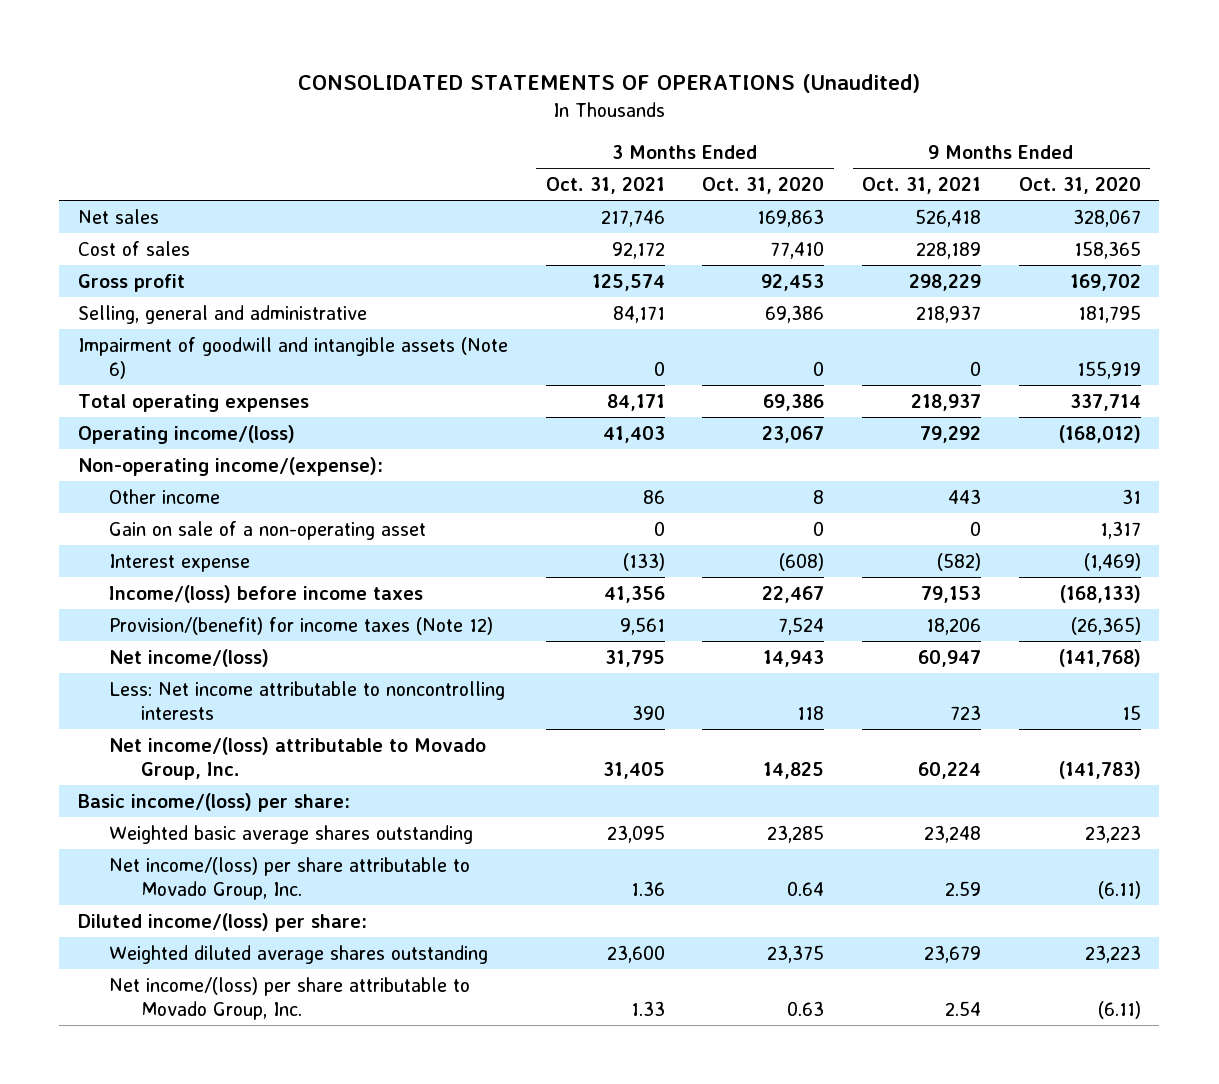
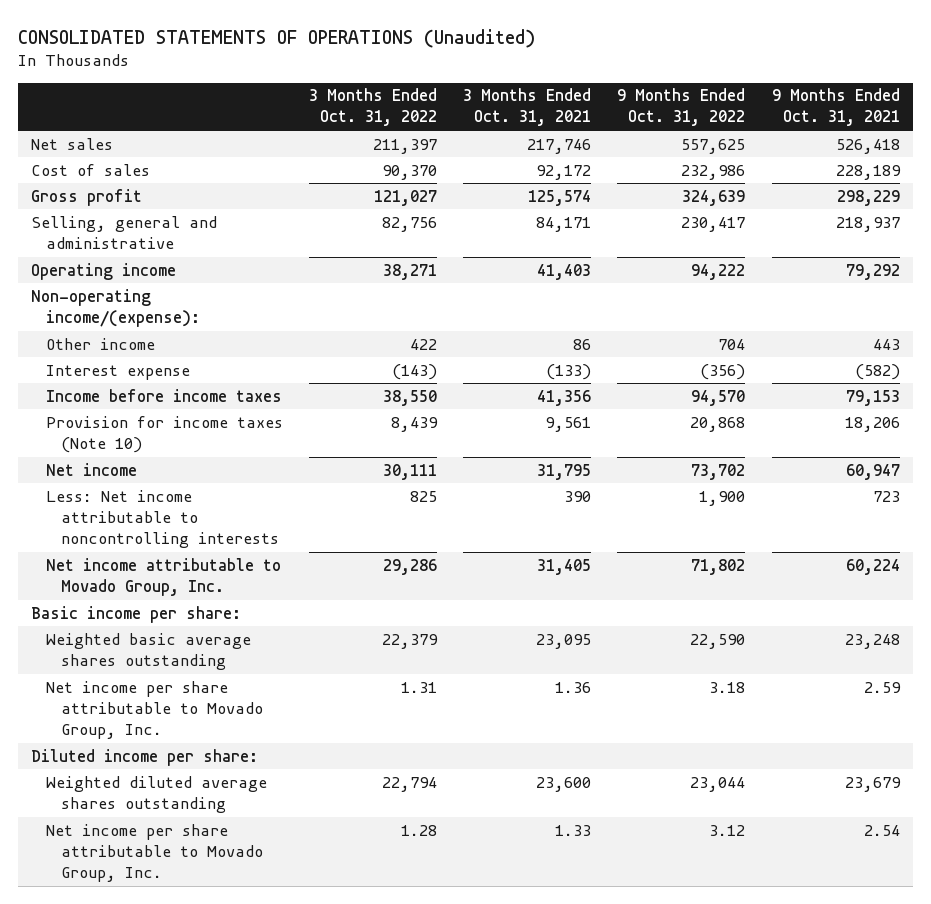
- | 3 Months Ended Oct. 31, 2021 | 3 Months Ended Oct. 31, 2020 | 9 Months Ended Oct. 31, 2021 | 9 Months Ended Oct. 31, 2020
+ | 3 Months Ended Oct. 31, 2022 | 3 Months Ended Oct. 31, 2021 | 9 Months Ended Oct. 31, 2022 | 9 Months Ended Oct. 31, 2021
- Impairment of goodwill and intangible assets (Note 6) | 0 | 0 | 0 | 155,919
- Total operating expenses | 84,171 | 69,386 | 218,937 | 337,714
- Operating income/(loss) | 41,403 | 23,067 | 79,292 | (168,012)
+ Operating income | 38,271 | 41,403 | 94,222 | 79,292
- Gain on sale of a non-operating asset | 0 | 0 | 0 | 1,317
- Income/(loss) before income taxes | 41,356 | 22,467 | 79,153 | (168,133)
- Provision/(benefit) for income taxes (Note 12) | 9,561 | 7,524 | 18,206 | (26,365)
- Net income/(loss) | 31,795 | 14,943 | 60,947 | (141,768)
+ Income before income taxes | 38,550 | 41,356 | 94,570 | 79,153
+ Provision for income taxes (Note 10) | 8,439 | 9,561 | 20,868 | 18,206
+ Net income | 30,111 | 31,795 | 73,702 | 60,947
- Net income/(loss) attributable to Movado Group, Inc. | 31,405 | 14,825 | 60,224 | (141,783)
- Basic income/(loss) per share:
+ Net income attributable to Movado Group, Inc. | 29,286 | 31,405 | 71,802 | 60,224
+ Basic income per share:
- Net income/(loss) per share attributable to Movado Group, Inc. | 1.36 | 0.64 | 2.59 | (6.11)
- Diluted income/(loss) per share:
+ Net income per share attributable to Movado Group, Inc. | 1.31 | 1.36 | 3.18 | 2.59
+ Diluted income per share:
- Net income/(loss) per share attributable to Movado Group, Inc. | 1.33 | 0.63 | 2.54 | (6.11)
+ Net income per share attributable to Movado Group, Inc. | 1.28 | 1.33 | 3.12 | 2.54

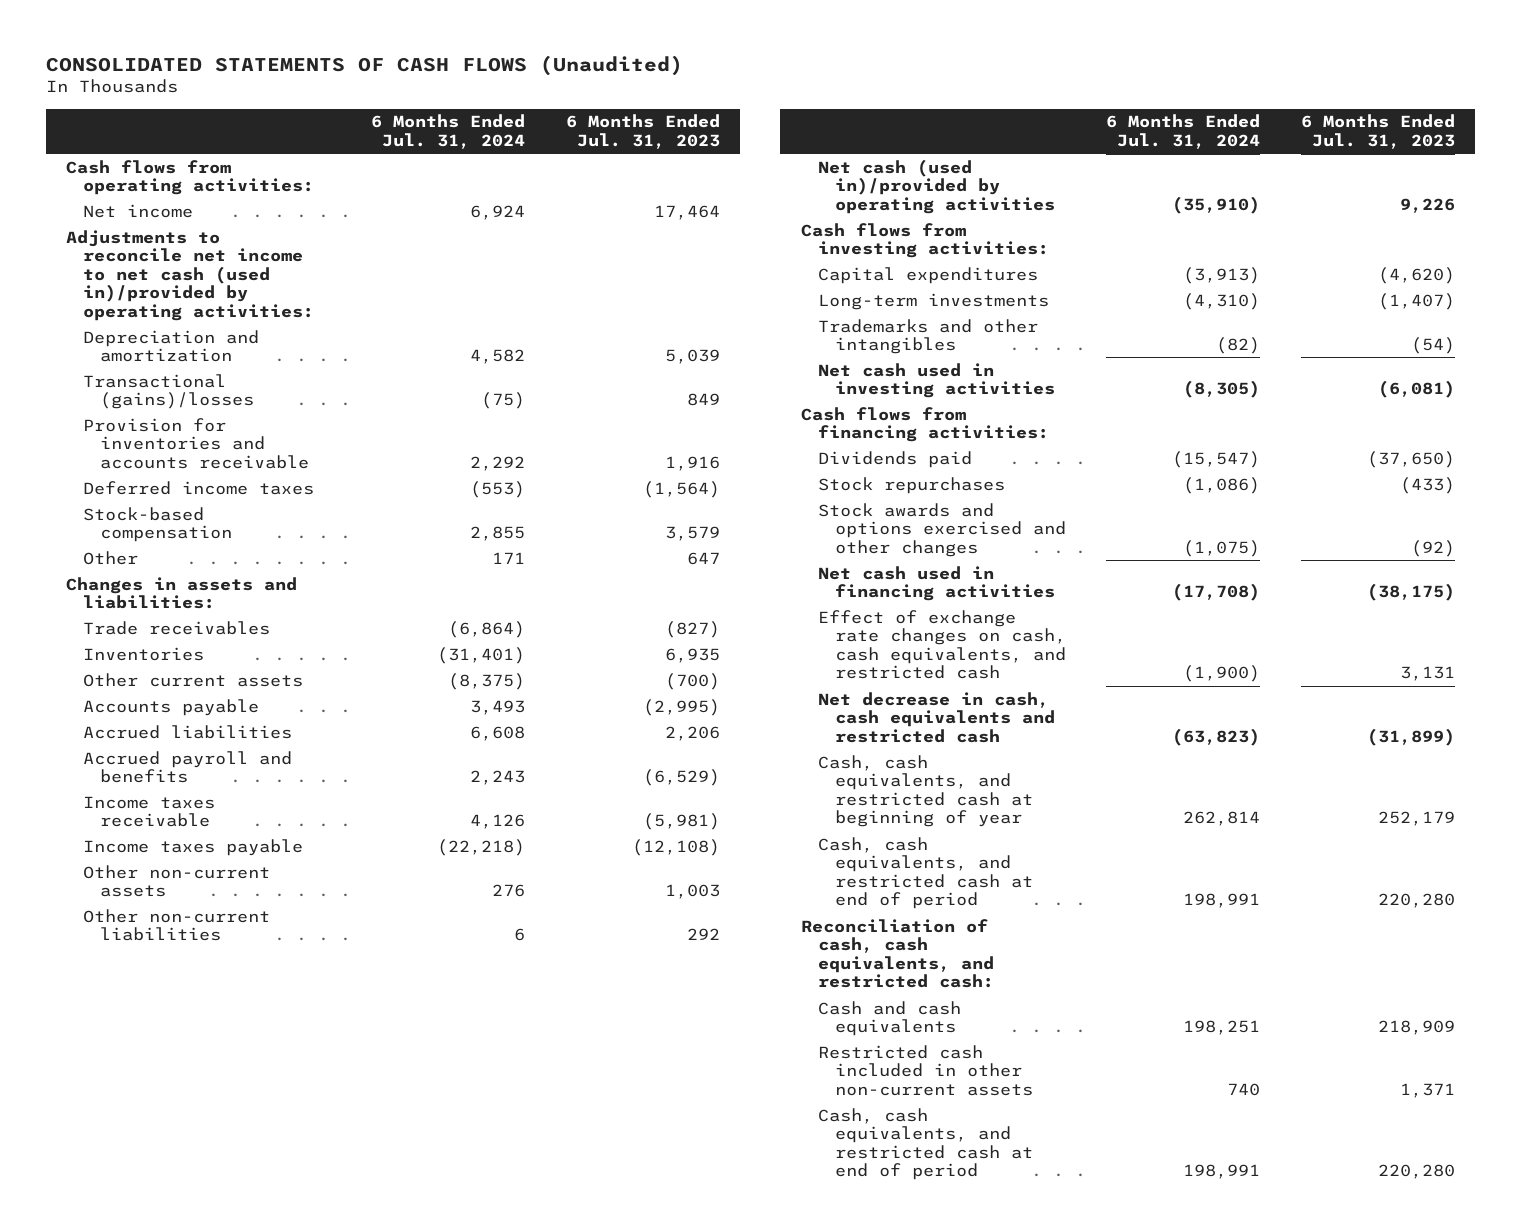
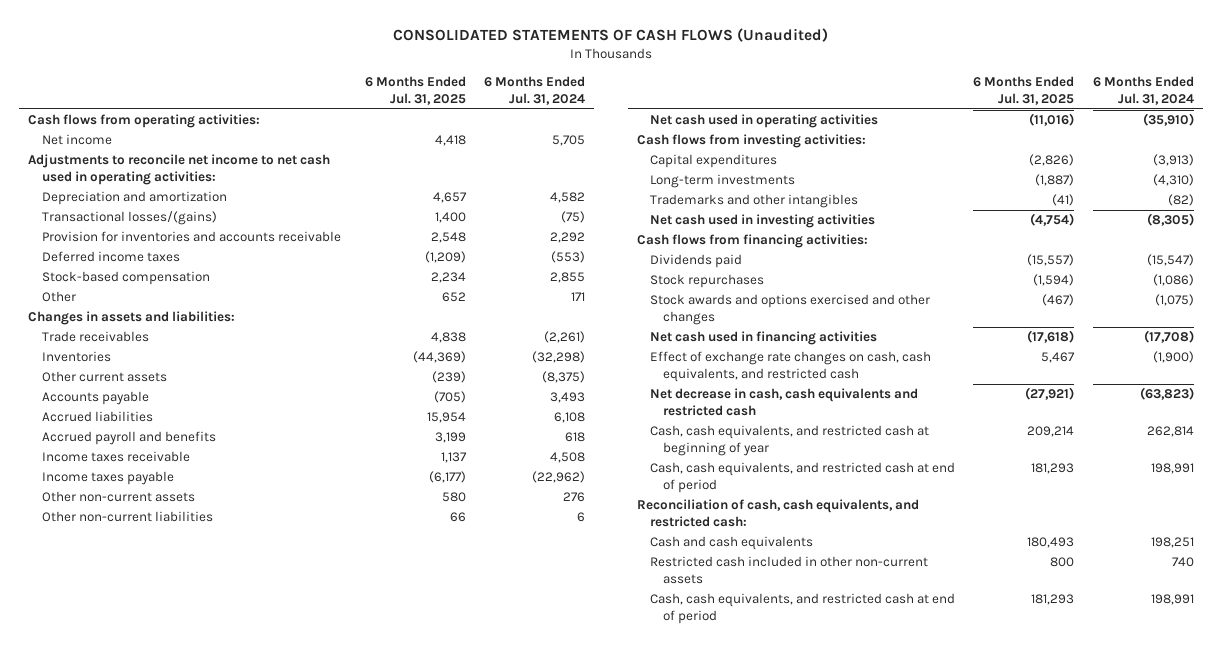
- | 6 Months Ended Jul. 31, 2024 | 6 Months Ended Jul. 31, 2023
+ | 6 Months Ended Jul. 31, 2025 | 6 Months Ended Jul. 31, 2024
- Net income | 6,924 | 17,464
- Adjustments to reconcile net income to net cash (used in)/provided by operating activities:
+ Net income | 4,418 | 5,705
+ Adjustments to reconcile net income to net cash used in operating activities:
- Transactional (gains)/losses | (75) | 849
+ Transactional losses/(gains) | 1,400 | (75)
- Trade receivables | (6,864) | (827)
- Inventories | (31,401) | 6,935
+ Trade receivables | 4,838 | (2,261)
+ Inventories | (44,369) | (32,298)
- Accrued liabilities | 6,608 | 2,206
- Accrued payroll and benefits | 2,243 | (6,529)
- Income taxes receivable | 4,126 | (5,981)
- Income taxes payable | (22,218) | (12,108)
+ Accrued liabilities | 15,954 | 6,108
+ Accrued payroll and benefits | 3,199 | 618
+ Income taxes receivable | 1,137 | 4,508
+ Income taxes payable | (6,177) | (22,962)
- Net cash (used in)/provided by operating activities | (35,910) | 9,226
+ Net cash used in operating activities | (11,016) | (35,910)

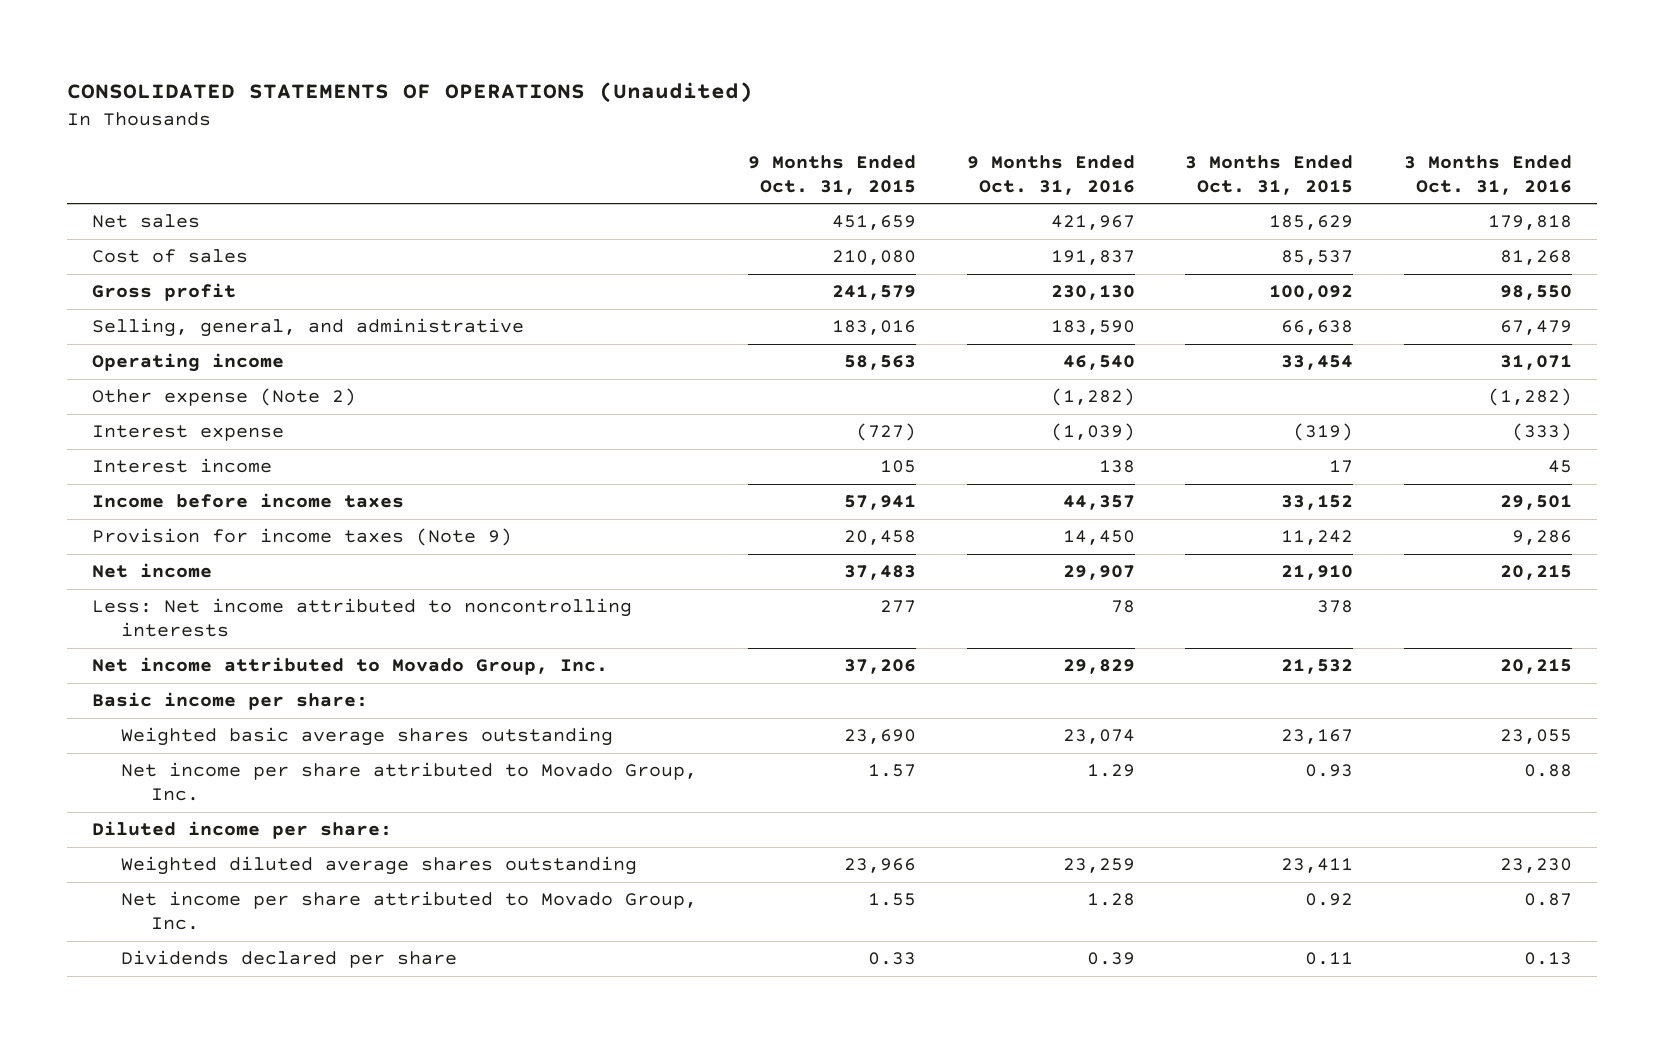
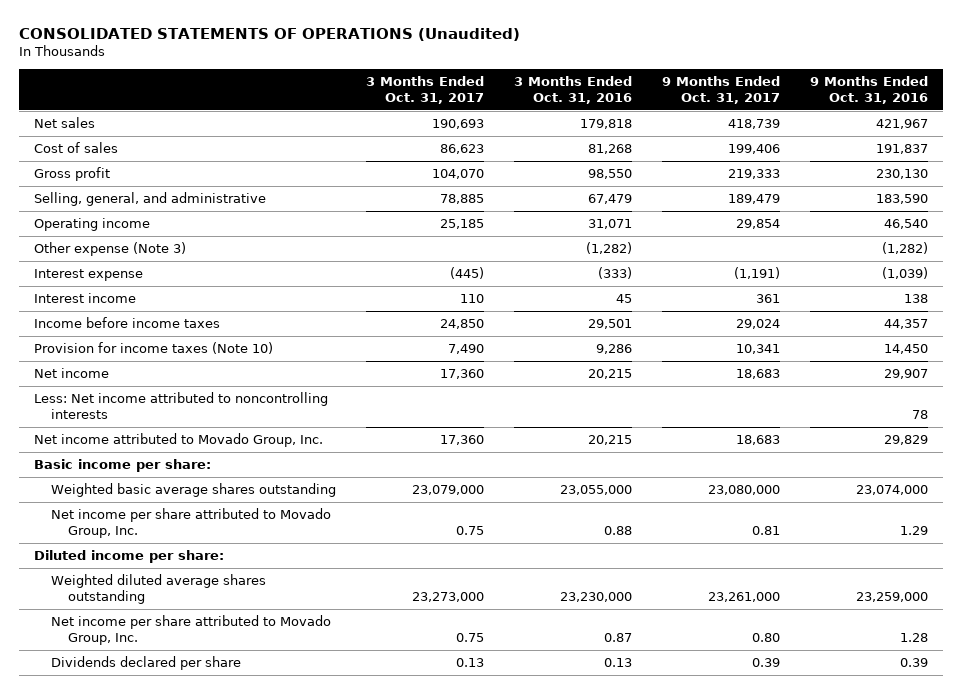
- | 9 Months Ended Oct. 31, 2015 | 9 Months Ended Oct. 31, 2016 | 3 Months Ended Oct. 31, 2015 | 3 Months Ended Oct. 31, 2016
+ | 3 Months Ended Oct. 31, 2017 | 3 Months Ended Oct. 31, 2016 | 9 Months Ended Oct. 31, 2017 | 9 Months Ended Oct. 31, 2016
- Other expense (Note 2) | | (1,282) | | (1,282)
+ Other expense (Note 3) | | (1,282) | | (1,282)
- Provision for income taxes (Note 9) | 20,458 | 14,450 | 11,242 | 9,286
+ Provision for income taxes (Note 10) | 7,490 | 9,286 | 10,341 | 14,450
- Weighted basic average shares outstanding | 23,690 | 23,074 | 23,167 | 23,055
+ Weighted basic average shares outstanding | 23,079,000 | 23,055,000 | 23,080,000 | 23,074,000
- Weighted diluted average shares outstanding | 23,966 | 23,259 | 23,411 | 23,230
+ Weighted diluted average shares outstanding | 23,273,000 | 23,230,000 | 23,261,000 | 23,259,000

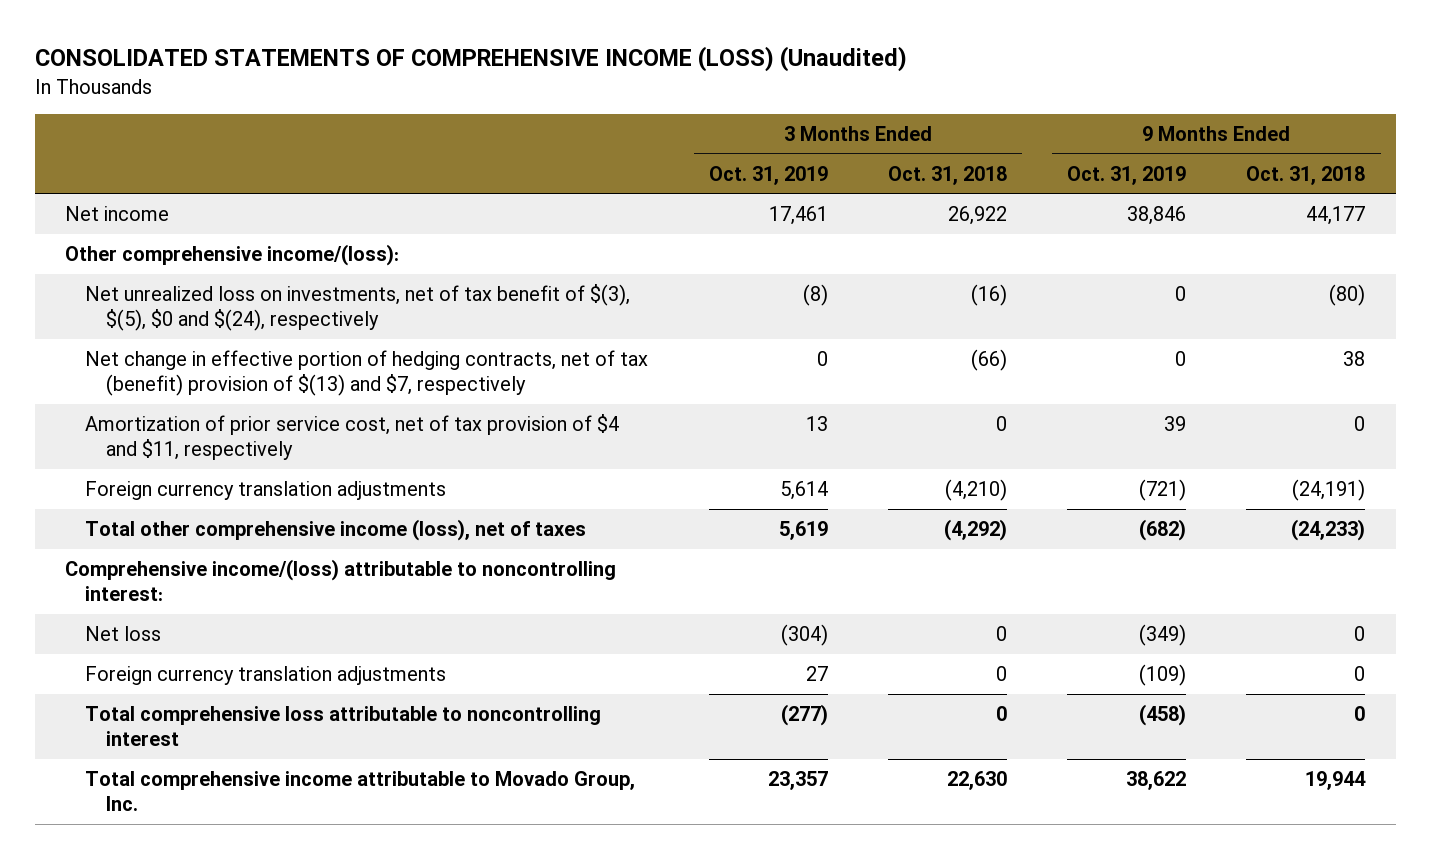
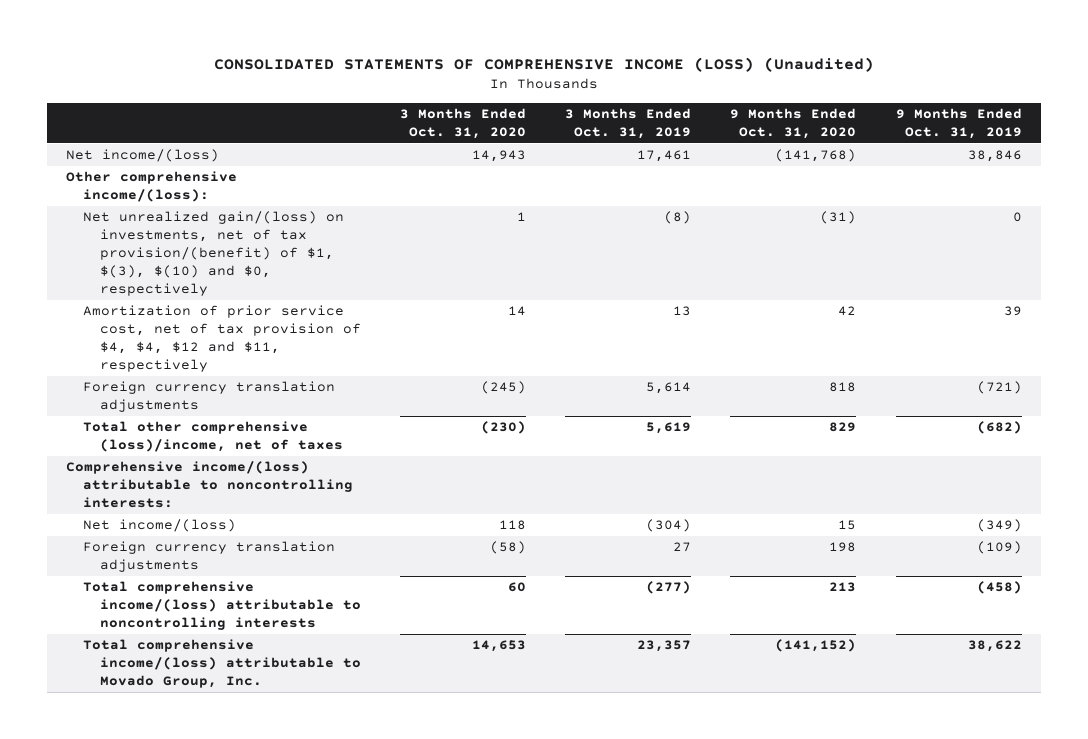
- | 3 Months Ended Oct. 31, 2019 | 3 Months Ended Oct. 31, 2018 | 9 Months Ended Oct. 31, 2019 | 9 Months Ended Oct. 31, 2018
+ | 3 Months Ended Oct. 31, 2020 | 3 Months Ended Oct. 31, 2019 | 9 Months Ended Oct. 31, 2020 | 9 Months Ended Oct. 31, 2019
- Net income | 17,461 | 26,922 | 38,846 | 44,177
+ Net income/(loss) | 14,943 | 17,461 | (141,768) | 38,846
- Net unrealized loss on investments, net of tax benefit of $(3), $(5), $0 and $(24), respectively | (8) | (16) | 0 | (80)
- Net change in effective portion of hedging contracts, net of tax (benefit) provision of $(13) and $7, respectively | 0 | (66) | 0 | 38
- Amortization of prior service cost, net of tax provision of $4 and $11, respectively | 13 | 0 | 39 | 0
+ Net unrealized gain/(loss) on investments, net of tax provision/(benefit) of $1, $(3), $(10) and $0, respectively | 1 | (8) | (31) | 0
+ Amortization of prior service cost, net of tax provision of $4, $4, $12 and $11, respectively | 14 | 13 | 42 | 39
- Total other comprehensive income (loss), net of taxes | 5,619 | (4,292) | (682) | (24,233)
- Comprehensive income/(loss) attributable to noncontrolling interest:
- Net loss | (304) | 0 | (349) | 0
+ Total other comprehensive (loss)/income, net of taxes | (230) | 5,619 | 829 | (682)
+ Comprehensive income/(loss) attributable to noncontrolling interests:
+ Net income/(loss) | 118 | (304) | 15 | (349)
- Total comprehensive loss attributable to noncontrolling interest | (277) | 0 | (458) | 0
- Total comprehensive income attributable to Movado Group, Inc. | 23,357 | 22,630 | 38,622 | 19,944
+ Total comprehensive income/(loss) attributable to noncontrolling interests | 60 | (277) | 213 | (458)
+ Total comprehensive income/(loss) attributable to Movado Group, Inc. | 14,653 | 23,357 | (141,152) | 38,622

